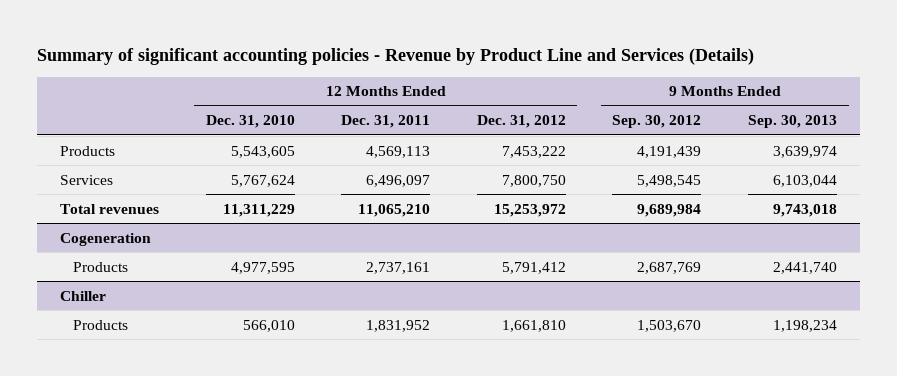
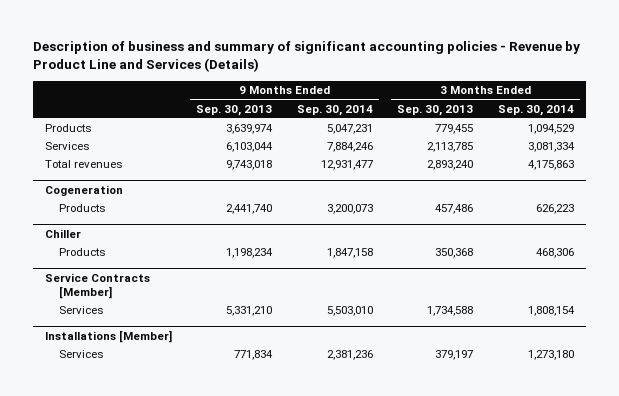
- Summary of significant accounting policies - Revenue by Product Line and Services (Details)
+ Description of business and summary of significant accounting policies - Revenue by Product Line and Services (Details)
- | 12 Months Ended Dec. 31, 2010 | 12 Months Ended Dec. 31, 2011 | 12 Months Ended Dec. 31, 2012 | 9 Months Ended Sep. 30, 2012 | 9 Months Ended Sep. 30, 2013
+ | 9 Months Ended Sep. 30, 2013 | 9 Months Ended Sep. 30, 2014 | 3 Months Ended Sep. 30, 2013 | 3 Months Ended Sep. 30, 2014
+ Service Contracts [Member]
+ Services | 5,331,210 | 5,503,010 | 1,734,588 | 1,808,154
+ Installations [Member]
+ Services | 771,834 | 2,381,236 | 379,197 | 1,273,180

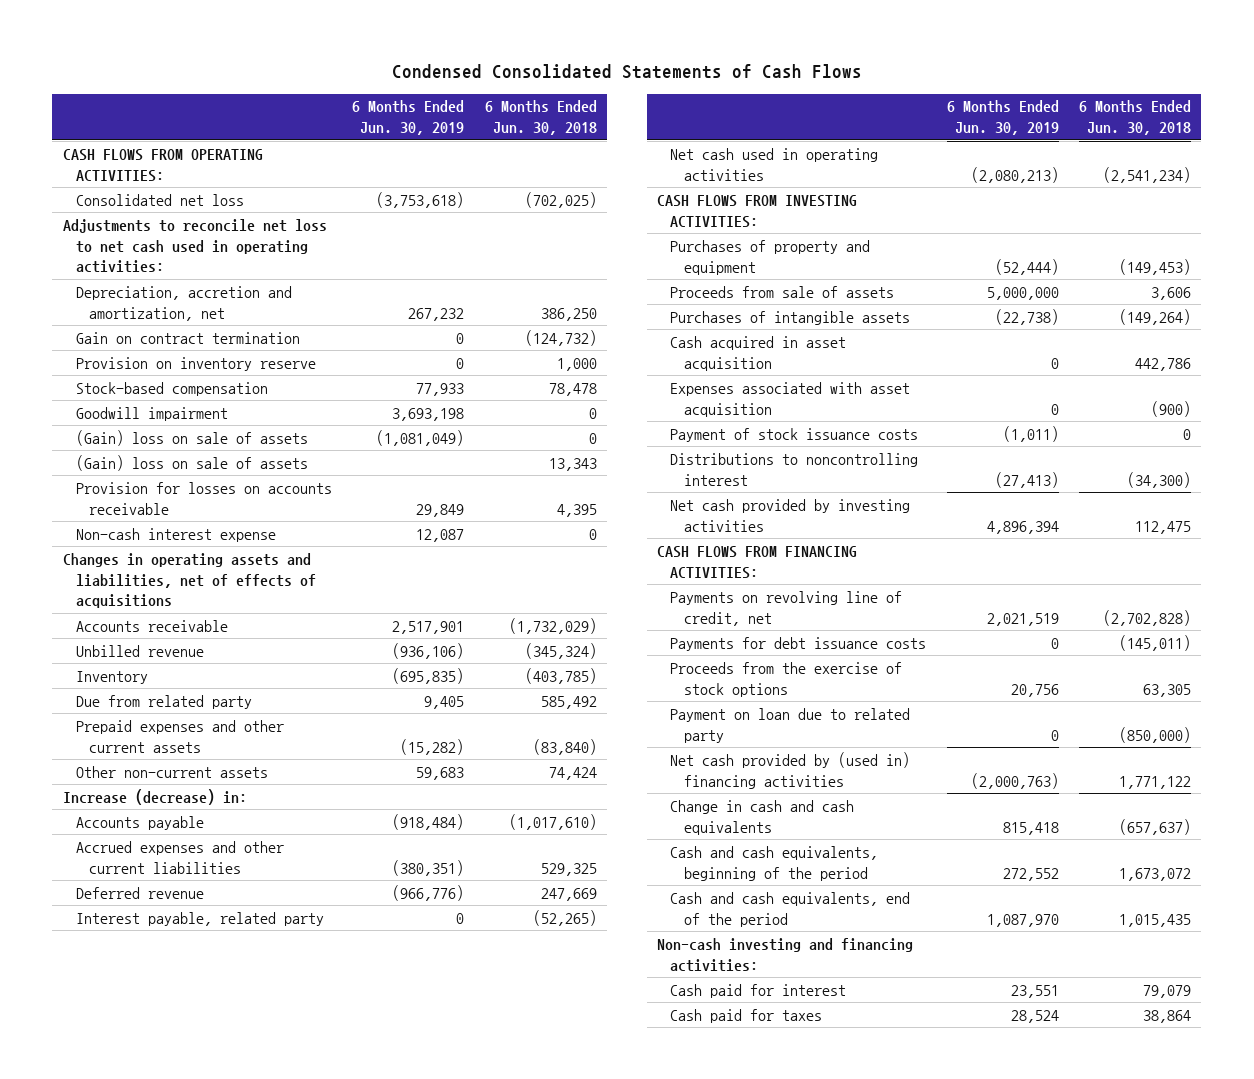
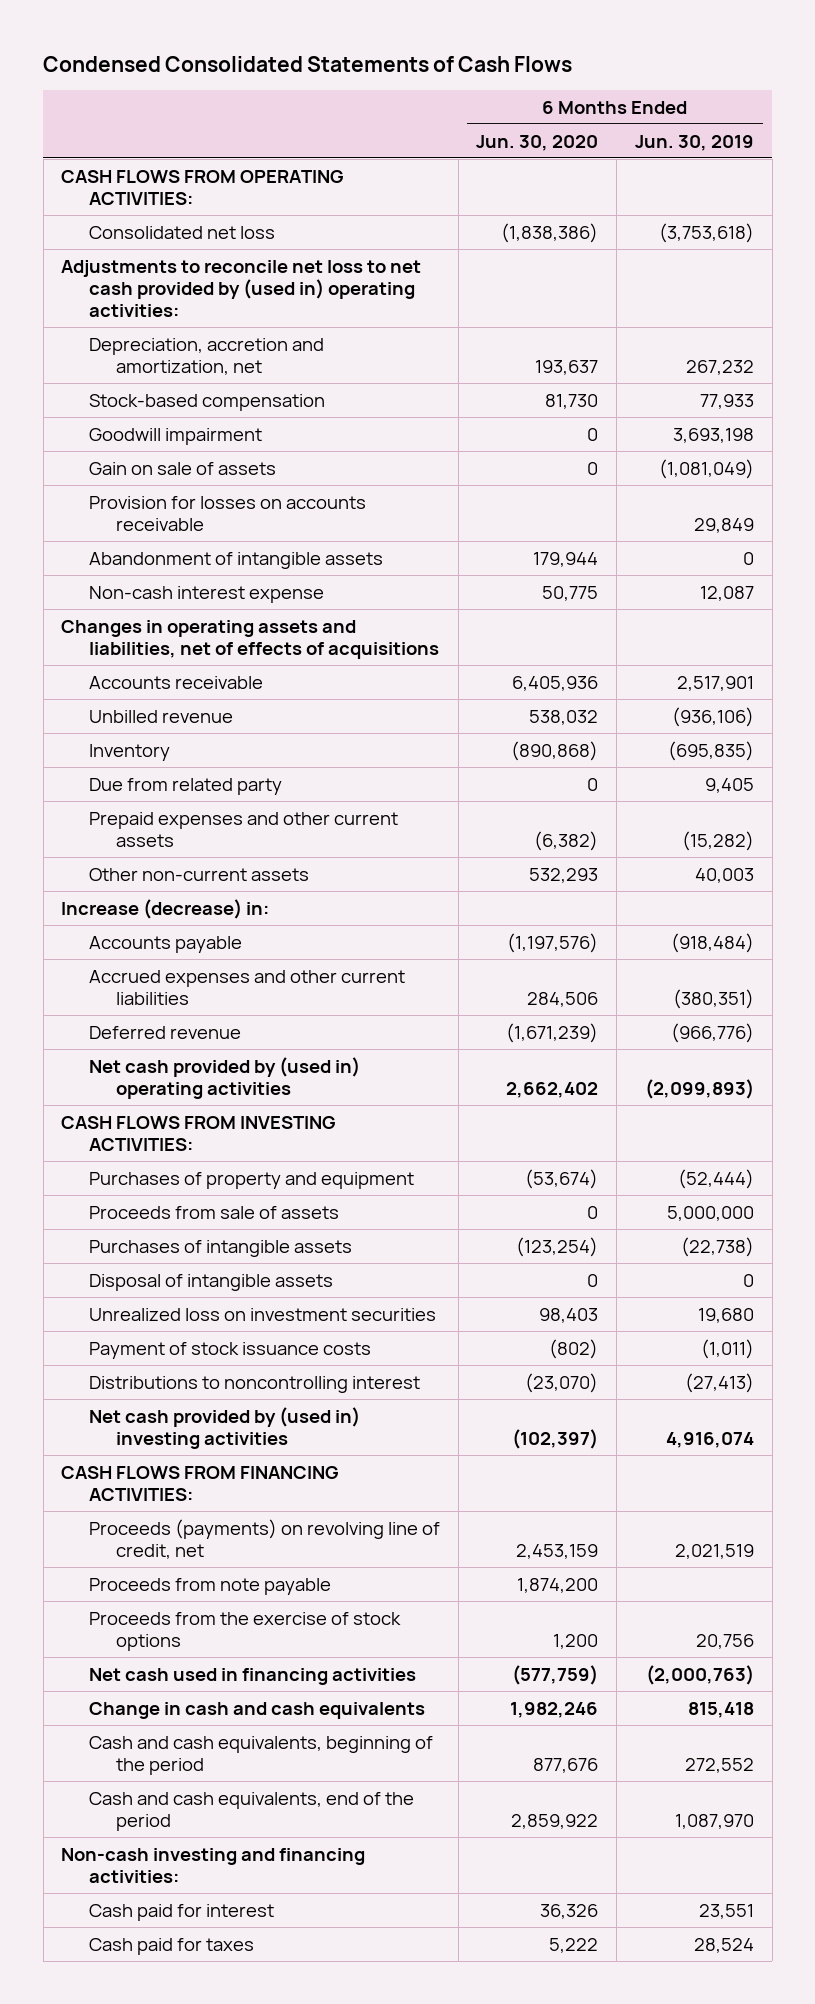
- | 6 Months Ended Jun. 30, 2019 | 6 Months Ended Jun. 30, 2018
+ | 6 Months Ended Jun. 30, 2020 | 6 Months Ended Jun. 30, 2019
- Adjustments to reconcile net loss to net cash used in operating activities:
+ Adjustments to reconcile net loss to net cash provided by (used in) operating activities:
- Gain on contract termination | 0 | (124,732)
- Provision on inventory reserve | 0 | 1,000
- (Gain) loss on sale of assets | (1,081,049) | 0
- (Gain) loss on sale of assets | | 13,343
+ Gain on sale of assets | 0 | (1,081,049)
+ Abandonment of intangible assets | 179,944 | 0
- Other non-current assets | 59,683 | 74,424
+ Other non-current assets | 532,293 | 40,003
- Interest payable, related party | 0 | (52,265)
- Net cash used in operating activities | (2,080,213) | (2,541,234)
+ Net cash provided by (used in) operating activities | 2,662,402 | (2,099,893)
- Cash acquired in asset acquisition | 0 | 442,786
- Expenses associated with asset acquisition | 0 | (900)
+ Disposal of intangible assets | 0 | 0
+ Unrealized loss on investment securities | 98,403 | 19,680
- Net cash provided by investing activities | 4,896,394 | 112,475
+ Net cash provided by (used in) investing activities | (102,397) | 4,916,074
- Payments on revolving line of credit, net | 2,021,519 | (2,702,828)
- Payments for debt issuance costs | 0 | (145,011)
+ Proceeds (payments) on revolving line of credit, net | 2,453,159 | 2,021,519
+ Proceeds from note payable | 1,874,200 |
- Payment on loan due to related party | 0 | (850,000)
- Net cash provided by (used in) financing activities | (2,000,763) | 1,771,122
+ Net cash used in financing activities | (577,759) | (2,000,763)

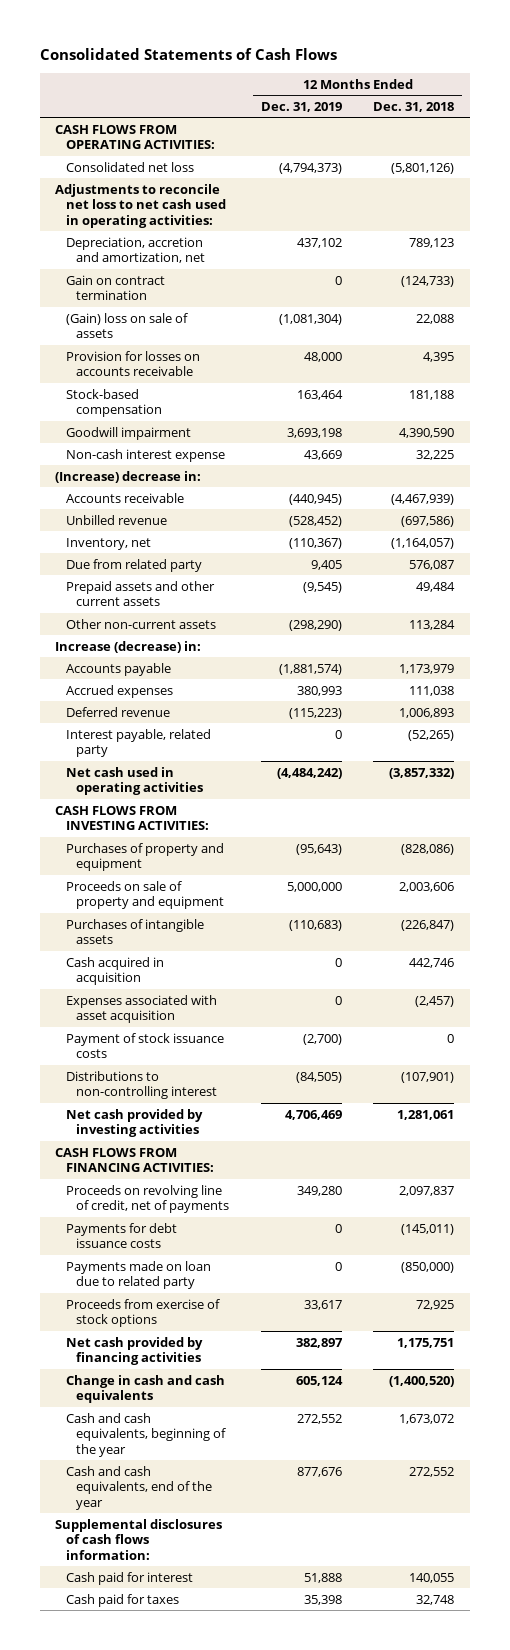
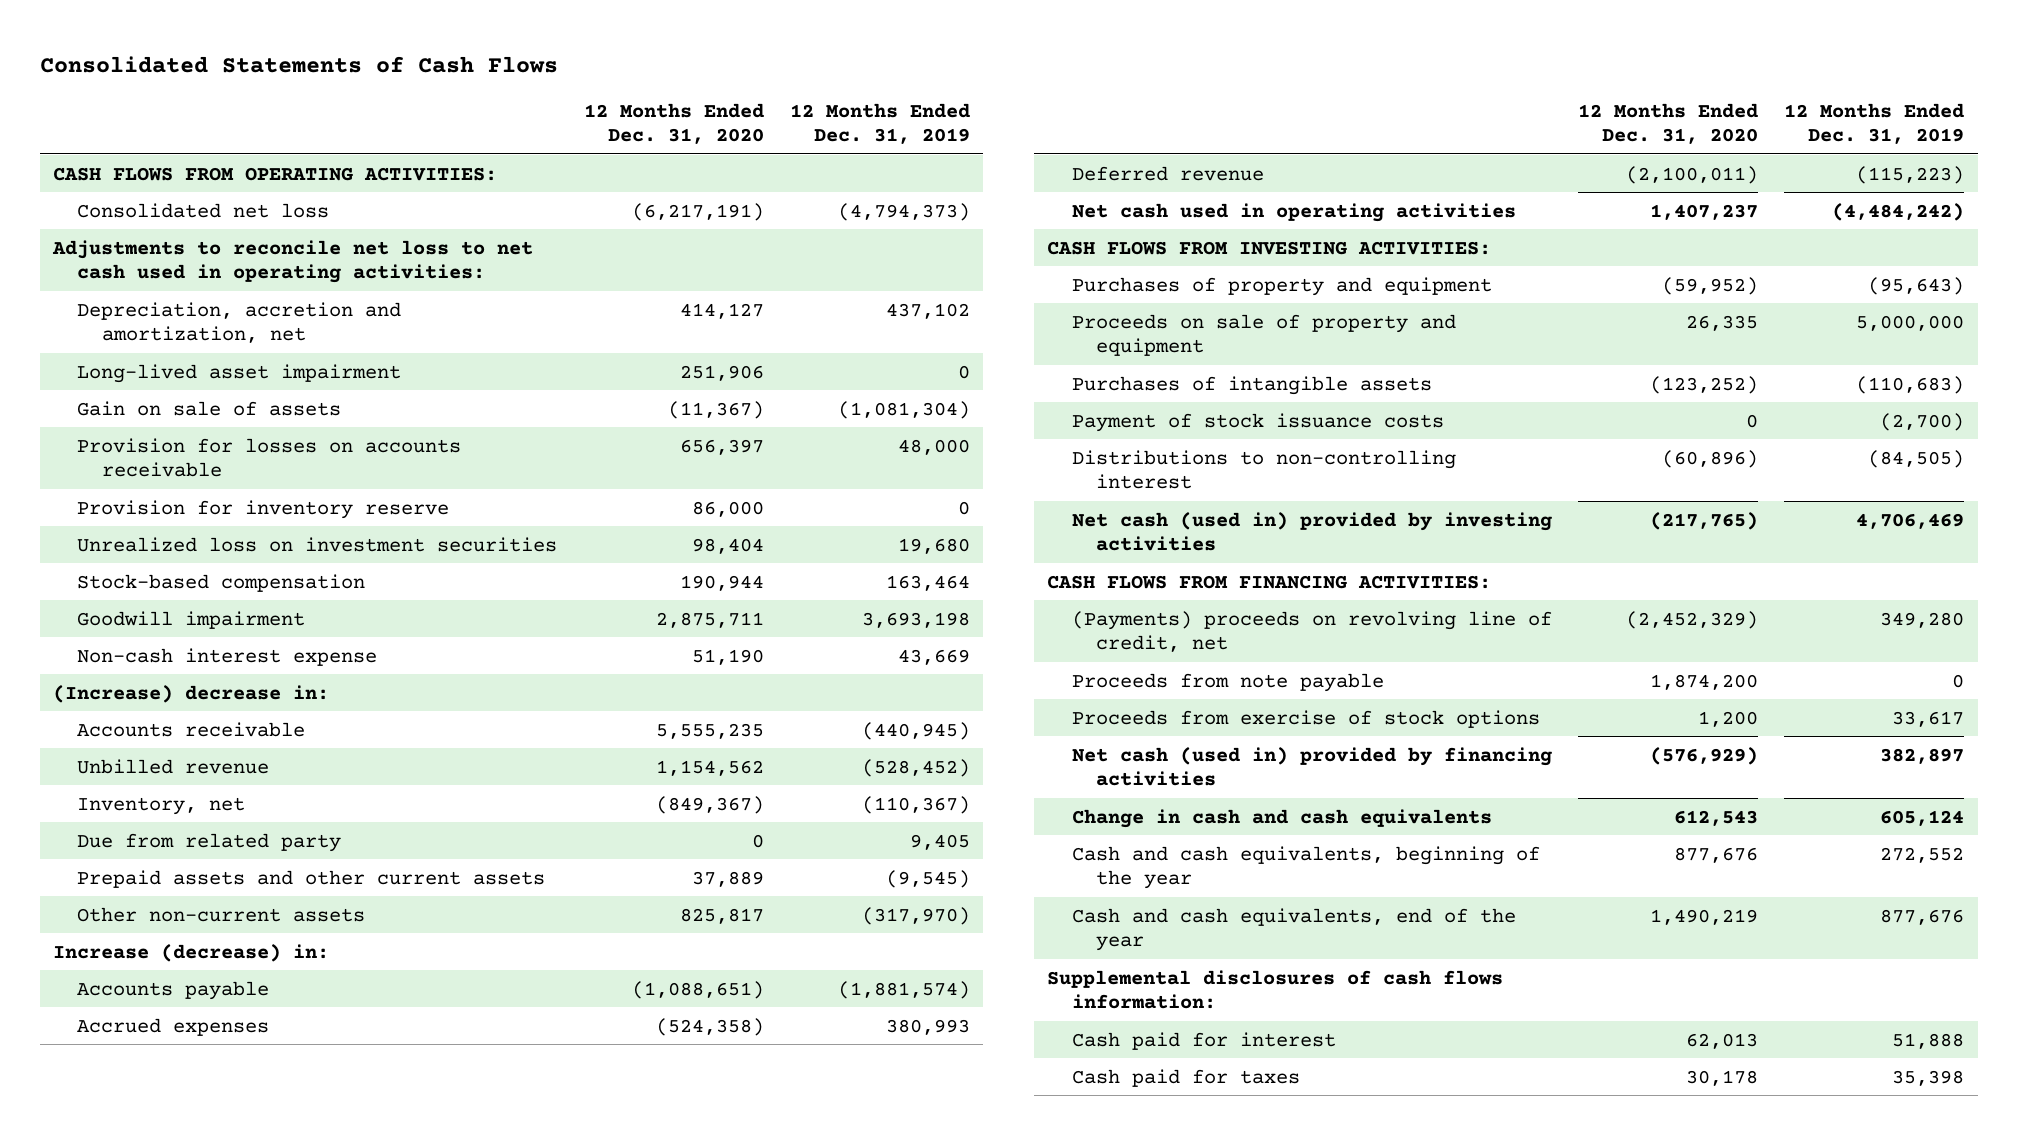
- | 12 Months Ended Dec. 31, 2019 | 12 Months Ended Dec. 31, 2018
+ | 12 Months Ended Dec. 31, 2020 | 12 Months Ended Dec. 31, 2019
- Gain on contract termination | 0 | (124,733)
- (Gain) loss on sale of assets | (1,081,304) | 22,088
+ Long-lived asset impairment | 251,906 | 0
+ Gain on sale of assets | (11,367) | (1,081,304)
+ Provision for inventory reserve | 86,000 | 0
+ Unrealized loss on investment securities | 98,404 | 19,680
- Other non-current assets | (298,290) | 113,284
+ Other non-current assets | 825,817 | (317,970)
- Interest payable, related party | 0 | (52,265)
- Cash acquired in acquisition | 0 | 442,746
- Expenses associated with asset acquisition | 0 | (2,457)
- Net cash provided by investing activities | 4,706,469 | 1,281,061
+ Net cash (used in) provided by investing activities | (217,765) | 4,706,469
- Proceeds on revolving line of credit, net of payments | 349,280 | 2,097,837
- Payments for debt issuance costs | 0 | (145,011)
- Payments made on loan due to related party | 0 | (850,000)
+ (Payments) proceeds on revolving line of credit, net | (2,452,329) | 349,280
+ Proceeds from note payable | 1,874,200 | 0
- Net cash provided by financing activities | 382,897 | 1,175,751
+ Net cash (used in) provided by financing activities | (576,929) | 382,897

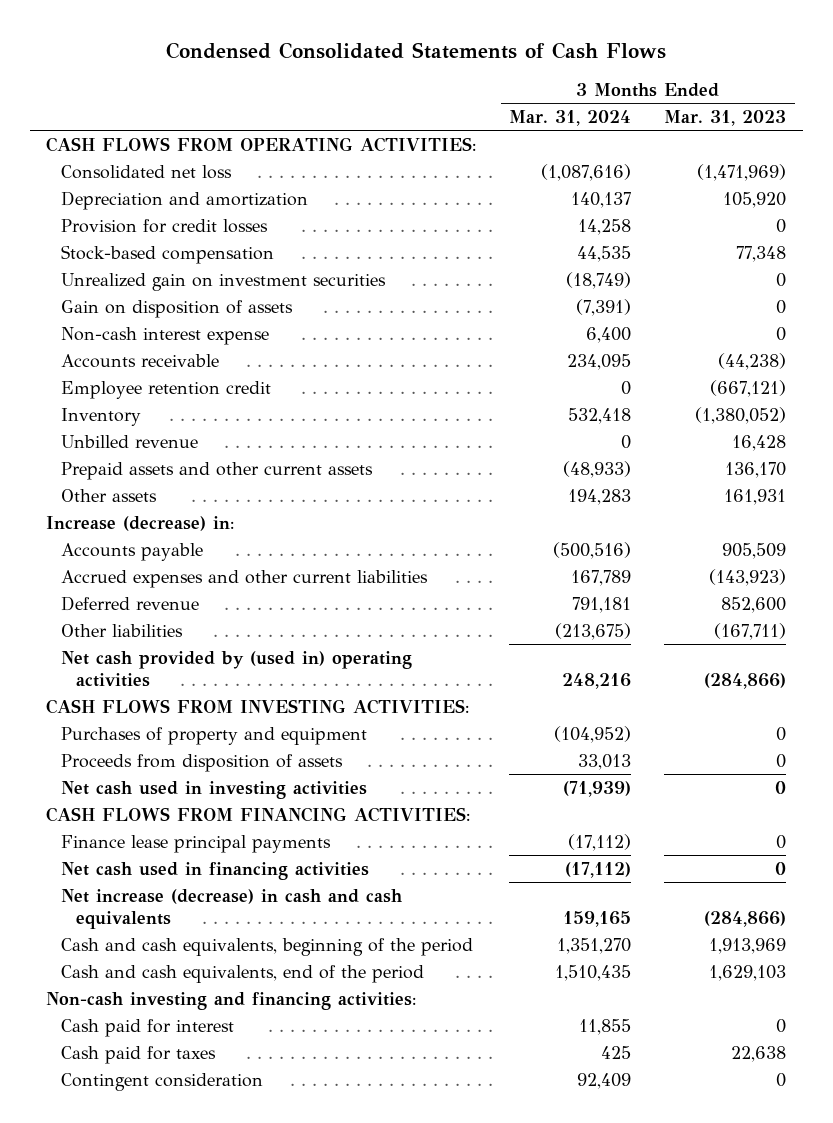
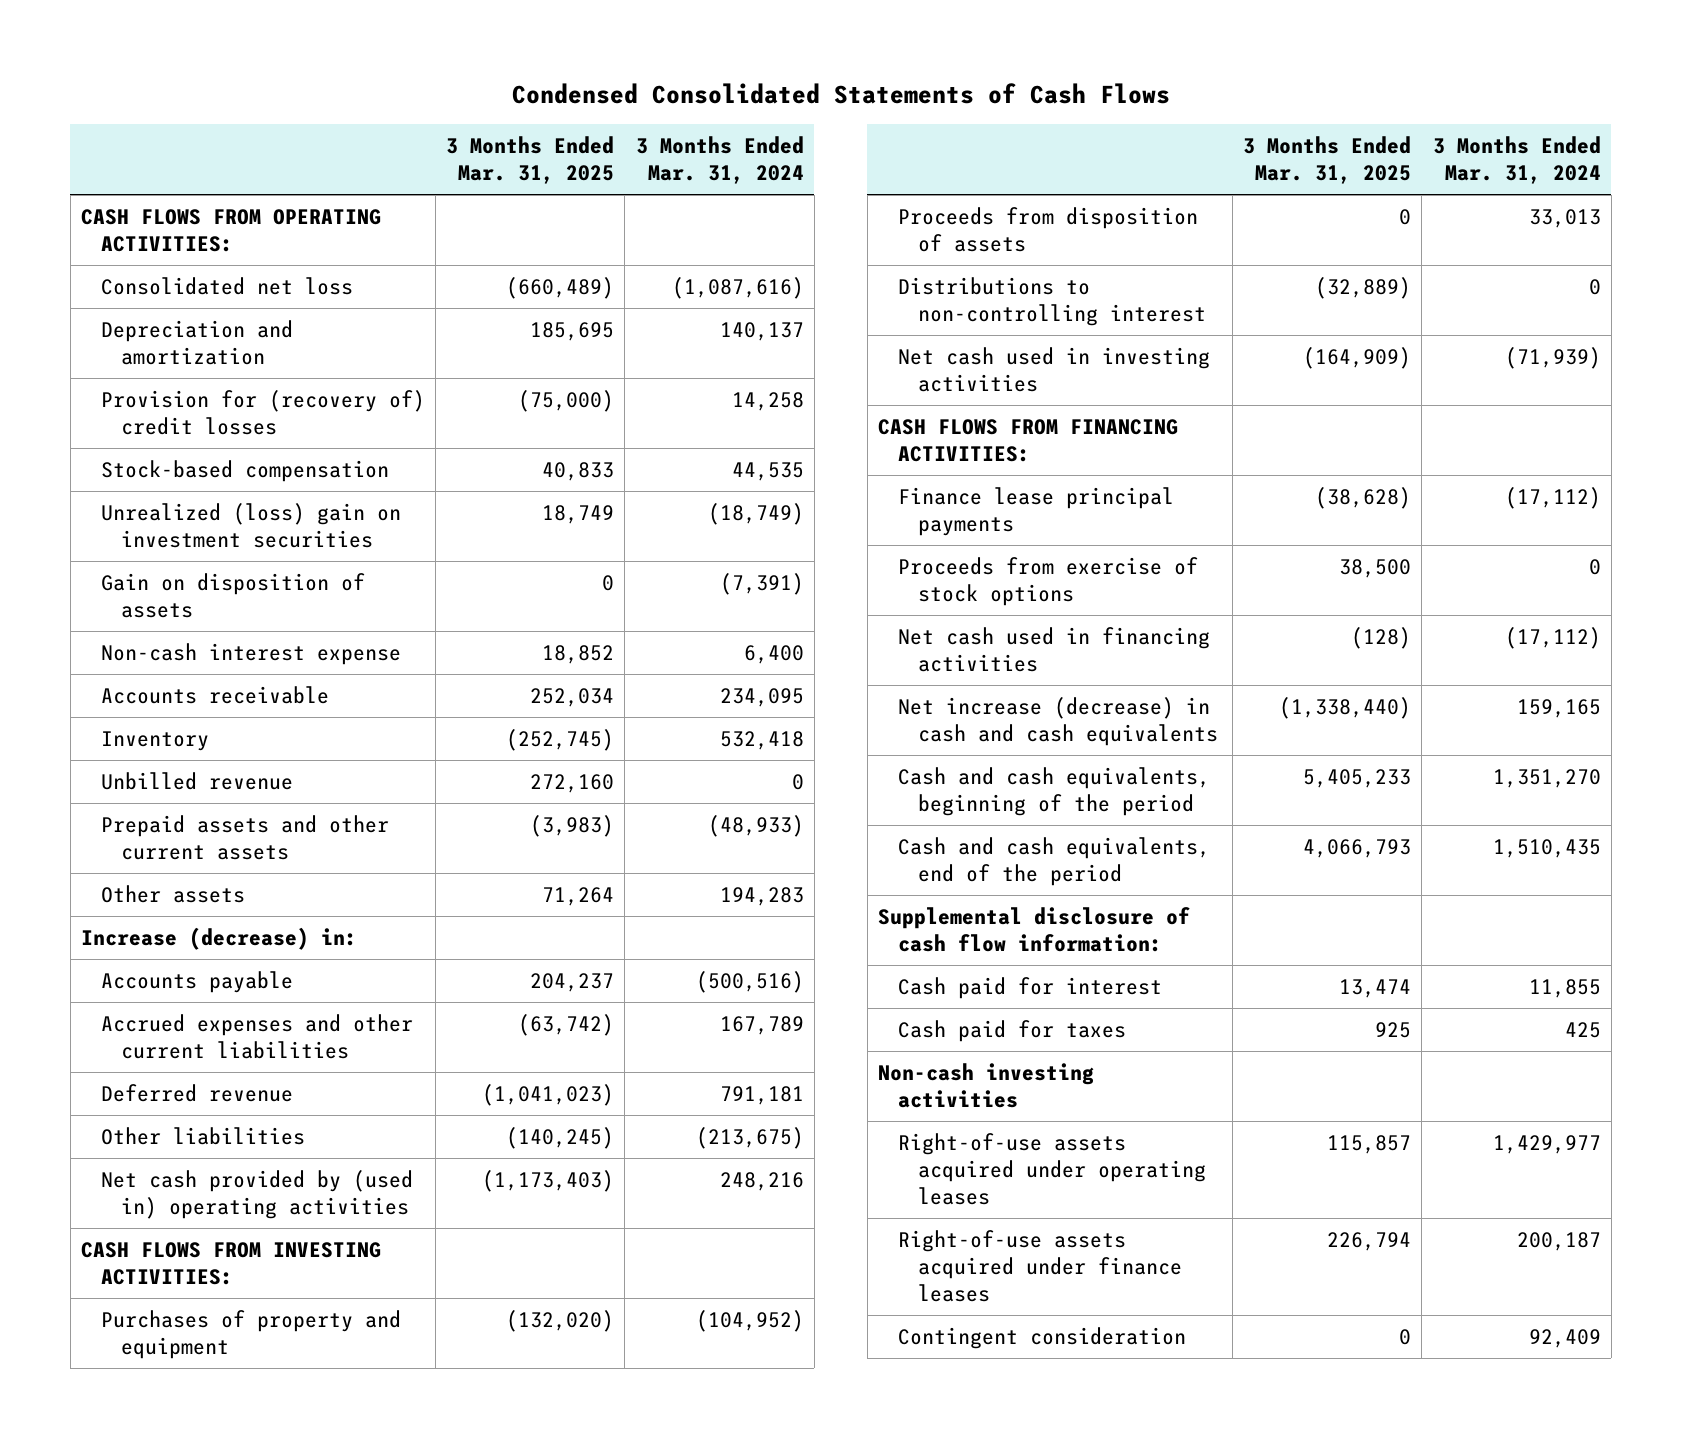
- | 3 Months Ended Mar. 31, 2024 | 3 Months Ended Mar. 31, 2023
+ | 3 Months Ended Mar. 31, 2025 | 3 Months Ended Mar. 31, 2024
- Provision for credit losses | 14,258 | 0
+ Provision for (recovery of) credit losses | (75,000) | 14,258
- Unrealized gain on investment securities | (18,749) | 0
+ Unrealized (loss) gain on investment securities | 18,749 | (18,749)
- Employee retention credit | 0 | (667,121)
+ Distributions to non-controlling interest | (32,889) | 0
+ Proceeds from exercise of stock options | 38,500 | 0
- Non-cash investing and financing activities:
+ Supplemental disclosure of cash flow information:
+ Non-cash investing activities
+ Right-of-use assets acquired under operating leases | 115,857 | 1,429,977
+ Right-of-use assets acquired under finance leases | 226,794 | 200,187

